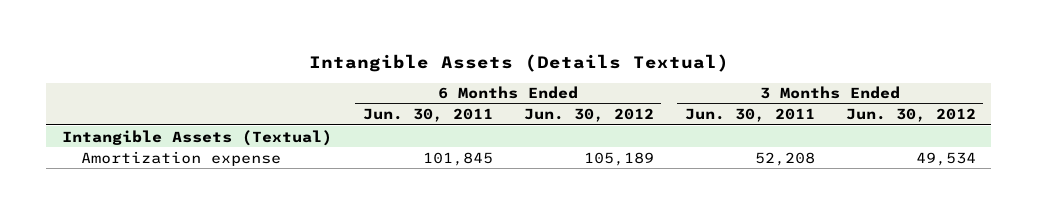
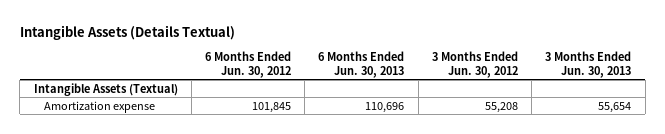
- | 6 Months Ended Jun. 30, 2011 | 6 Months Ended Jun. 30, 2012 | 3 Months Ended Jun. 30, 2011 | 3 Months Ended Jun. 30, 2012
+ | 6 Months Ended Jun. 30, 2012 | 6 Months Ended Jun. 30, 2013 | 3 Months Ended Jun. 30, 2012 | 3 Months Ended Jun. 30, 2013
- Amortization expense | 101,845 | 105,189 | 52,208 | 49,534
+ Amortization expense | 101,845 | 110,696 | 55,208 | 55,654

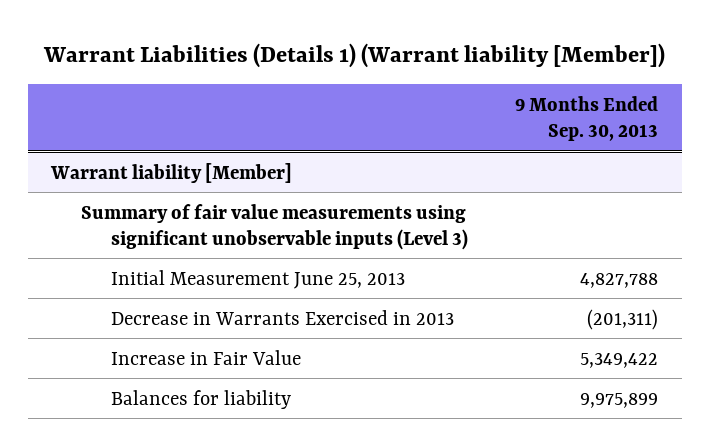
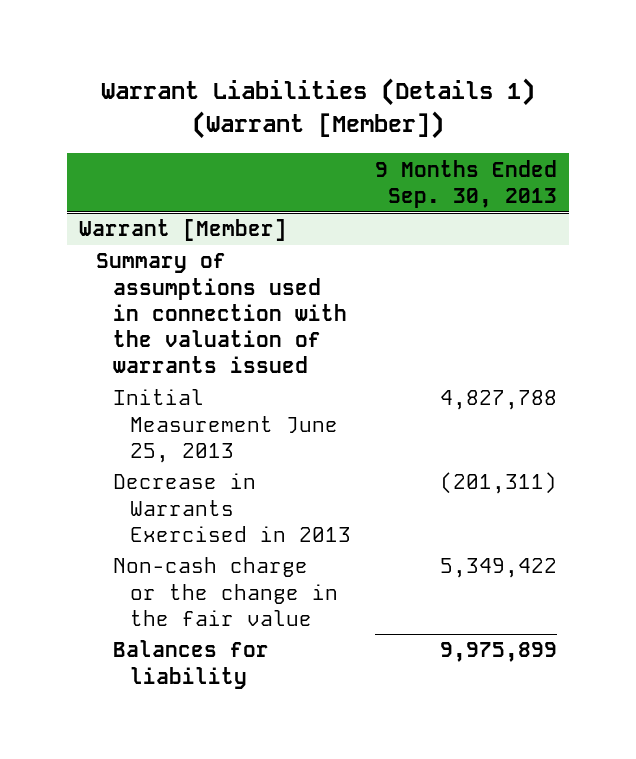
- Warrant Liabilities (Details 1) (Warrant liability [Member])
+ Warrant Liabilities (Details 1) (Warrant [Member])
- Warrant liability [Member]
- Summary of fair value measurements using significant unobservable inputs (Level 3)
+ Warrant [Member]
+ Summary of assumptions used in connection with the valuation of warrants issued
- Increase in Fair Value | 5,349,422
+ Non-cash charge or the change in the fair value | 5,349,422

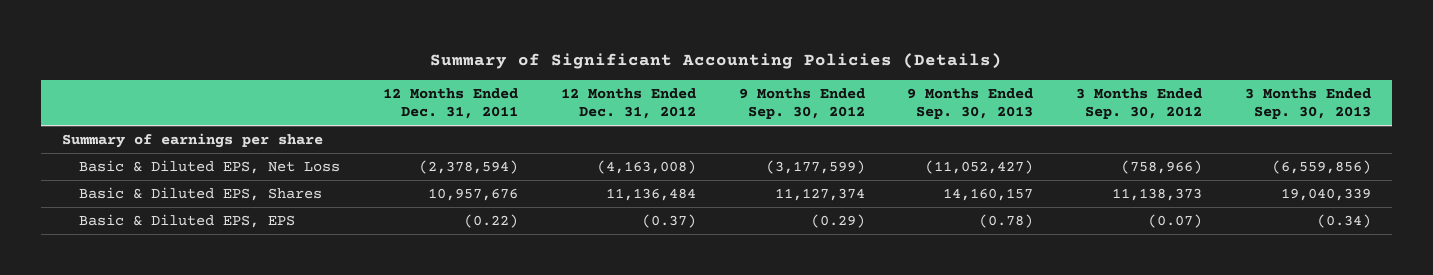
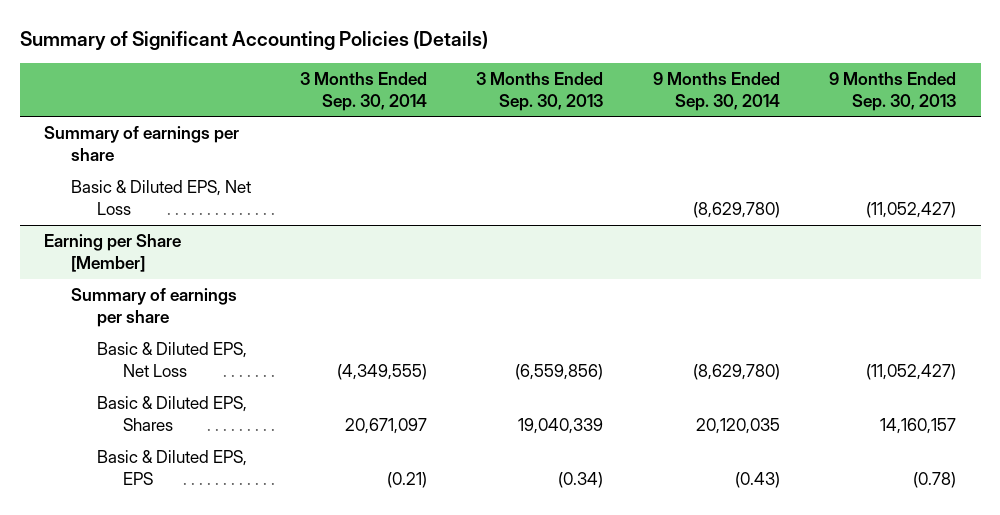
- | 12 Months Ended Dec. 31, 2011 | 12 Months Ended Dec. 31, 2012 | 9 Months Ended Sep. 30, 2012 | 9 Months Ended Sep. 30, 2013 | 3 Months Ended Sep. 30, 2012 | 3 Months Ended Sep. 30, 2013
+ | 3 Months Ended Sep. 30, 2014 | 3 Months Ended Sep. 30, 2013 | 9 Months Ended Sep. 30, 2014 | 9 Months Ended Sep. 30, 2013
+ Basic & Diluted EPS, Net Loss | | | (8,629,780) | (11,052,427)
+ Earning per Share [Member]
+ Summary of earnings per share

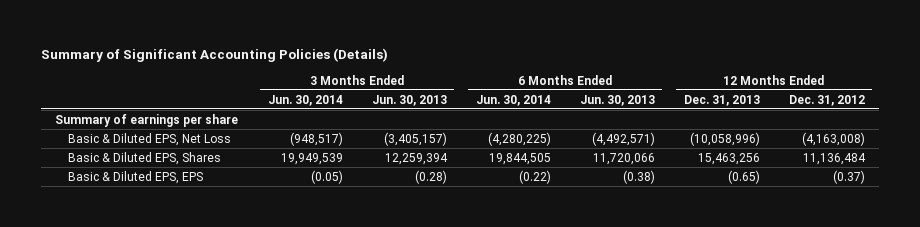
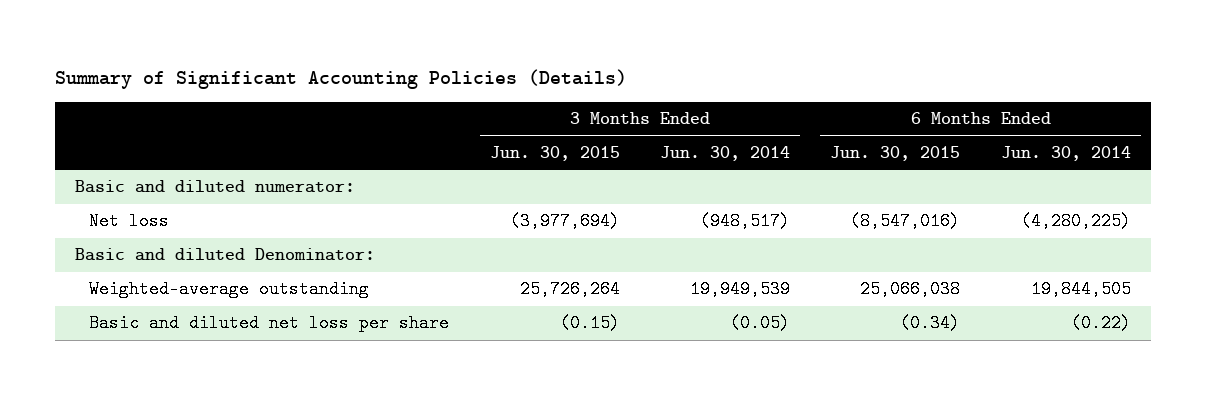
- | 3 Months Ended Jun. 30, 2014 | 3 Months Ended Jun. 30, 2013 | 6 Months Ended Jun. 30, 2014 | 6 Months Ended Jun. 30, 2013 | 12 Months Ended Dec. 31, 2013 | 12 Months Ended Dec. 31, 2012
+ | 3 Months Ended Jun. 30, 2015 | 3 Months Ended Jun. 30, 2014 | 6 Months Ended Jun. 30, 2015 | 6 Months Ended Jun. 30, 2014
- Summary of earnings per share
- Basic & Diluted EPS, Net Loss | (948,517) | (3,405,157) | (4,280,225) | (4,492,571) | (10,058,996) | (4,163,008)
- Basic & Diluted EPS, Shares | 19,949,539 | 12,259,394 | 19,844,505 | 11,720,066 | 15,463,256 | 11,136,484
- Basic & Diluted EPS, EPS | (0.05) | (0.28) | (0.22) | (0.38) | (0.65) | (0.37)
+ Basic and diluted numerator:
+ Net loss | (3,977,694) | (948,517) | (8,547,016) | (4,280,225)
+ Basic and diluted Denominator:
+ Weighted-average outstanding | 25,726,264 | 19,949,539 | 25,066,038 | 19,844,505
+ Basic and diluted net loss per share | (0.15) | (0.05) | (0.34) | (0.22)

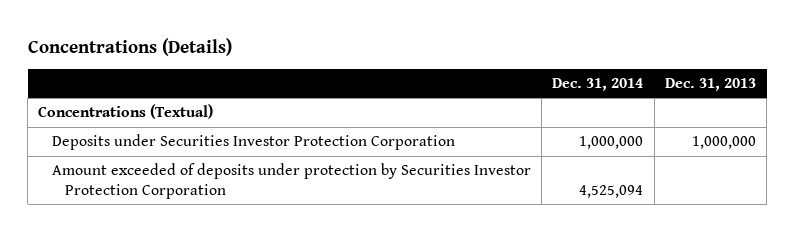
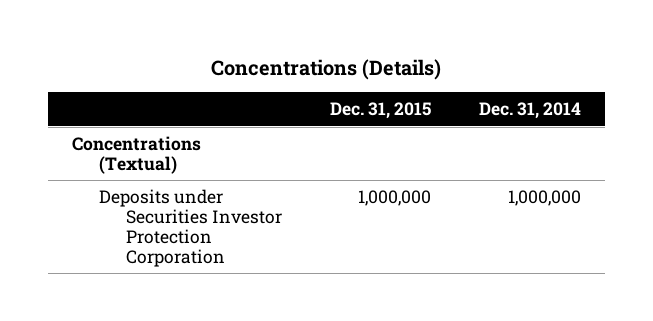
- | Dec. 31, 2014 | Dec. 31, 2013
+ | Dec. 31, 2015 | Dec. 31, 2014
- Amount exceeded of deposits under protection by Securities Investor Protection Corporation | 4,525,094 |

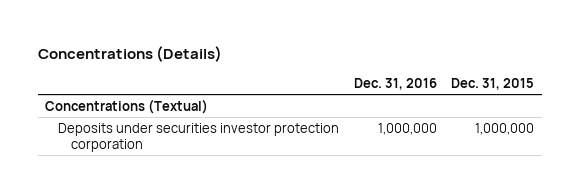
- | Dec. 31, 2015 | Dec. 31, 2014
+ | Dec. 31, 2016 | Dec. 31, 2015
- Deposits under Securities Investor Protection Corporation | 1,000,000 | 1,000,000
+ Deposits under securities investor protection corporation | 1,000,000 | 1,000,000

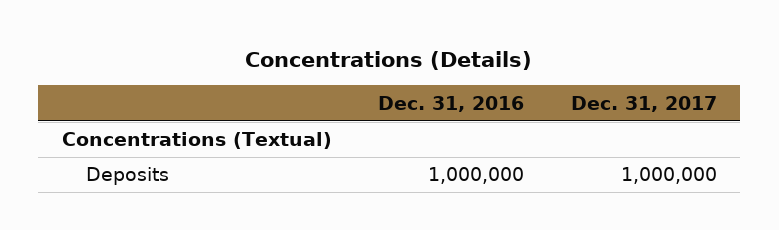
- | Dec. 31, 2016 | Dec. 31, 2015
+ | Dec. 31, 2016 | Dec. 31, 2017
- Deposits under securities investor protection corporation | 1,000,000 | 1,000,000
+ Deposits | 1,000,000 | 1,000,000

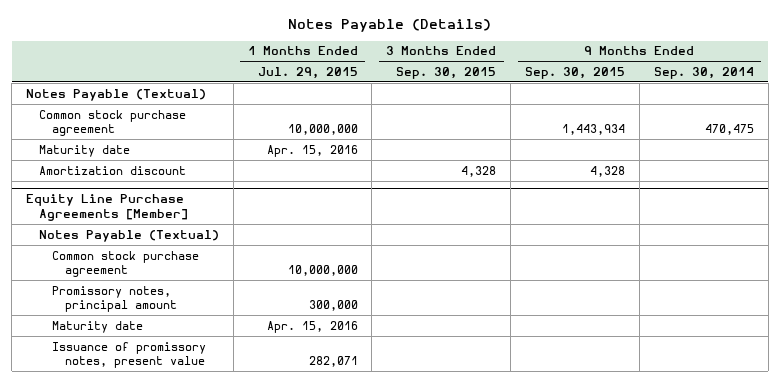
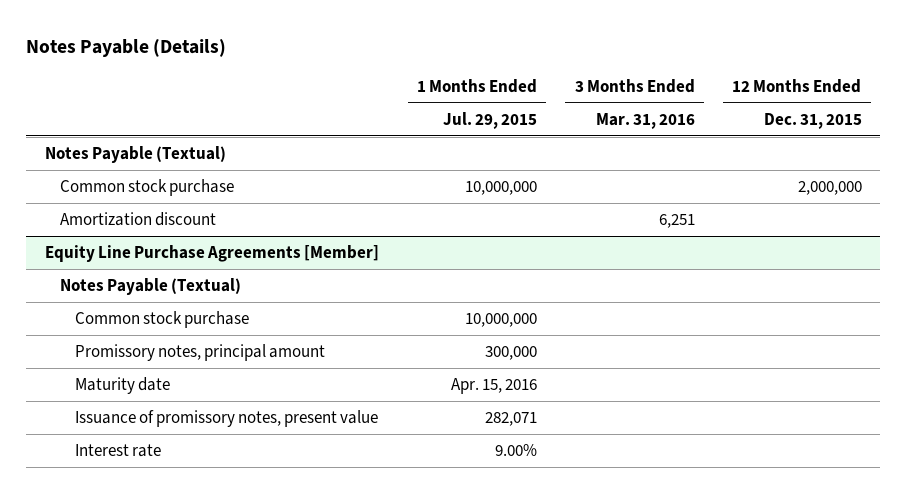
- | 1 Months Ended Jul. 29, 2015 | 3 Months Ended Sep. 30, 2015 | 9 Months Ended Sep. 30, 2015 | 9 Months Ended Sep. 30, 2014
+ | 1 Months Ended Jul. 29, 2015 | 3 Months Ended Mar. 31, 2016 | 12 Months Ended Dec. 31, 2015
- Common stock purchase agreement | 10,000,000 | | 1,443,934 | 470,475
- Maturity date | Apr. 15, 2016 | | |
+ Common stock purchase | 10,000,000 | | 2,000,000
@ Equity Line Purchase Agreements [Member]
- Common stock purchase agreement | 10,000,000 | | |
+ Common stock purchase | 10,000,000 | |
+ Interest rate | 9.00% | |

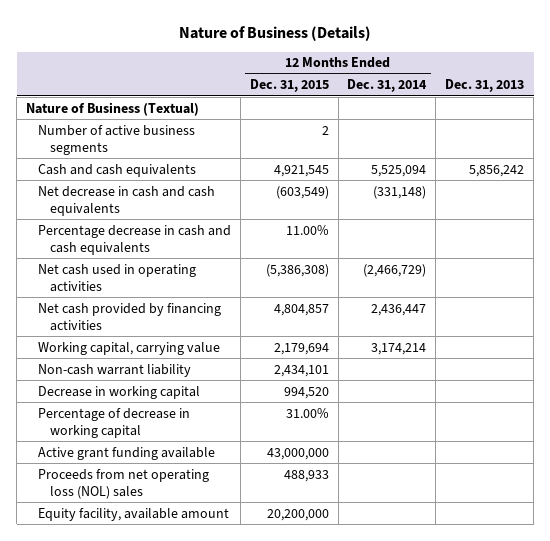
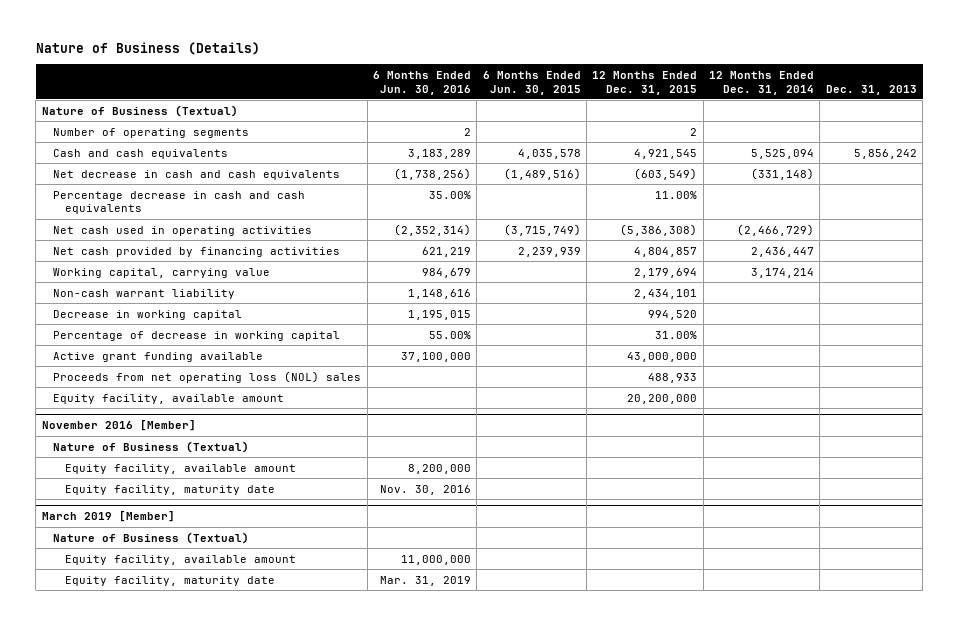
- | 12 Months Ended Dec. 31, 2015 | 12 Months Ended Dec. 31, 2014 | Dec. 31, 2013
+ | 6 Months Ended Jun. 30, 2016 | 6 Months Ended Jun. 30, 2015 | 12 Months Ended Dec. 31, 2015 | 12 Months Ended Dec. 31, 2014 | Dec. 31, 2013
- Number of active business segments | 2 | |
+ Number of operating segments | 2 | | 2 | |
+ November 2016 [Member]
+ Nature of Business (Textual)
+ Equity facility, available amount | 8,200,000 | | | |
+ Equity facility, maturity date | Nov. 30, 2016 | | | |
+ March 2019 [Member]
+ Nature of Business (Textual)
+ Equity facility, available amount | 11,000,000 | | | |
+ Equity facility, maturity date | Mar. 31, 2019 | | | |

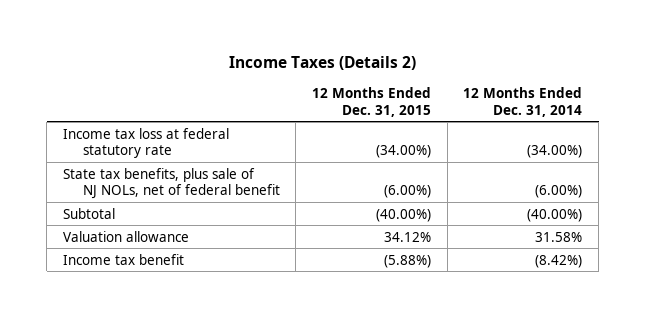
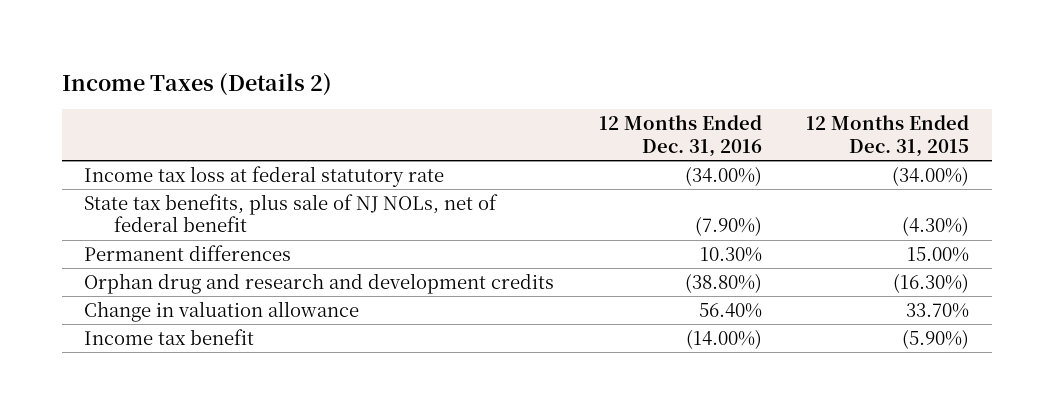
- | 12 Months Ended Dec. 31, 2015 | 12 Months Ended Dec. 31, 2014
+ | 12 Months Ended Dec. 31, 2016 | 12 Months Ended Dec. 31, 2015
- State tax benefits, plus sale of NJ NOLs, net of federal benefit | (6.00%) | (6.00%)
- Subtotal | (40.00%) | (40.00%)
- Valuation allowance | 34.12% | 31.58%
- Income tax benefit | (5.88%) | (8.42%)
+ State tax benefits, plus sale of NJ NOLs, net of federal benefit | (7.90%) | (4.30%)
+ Permanent differences | 10.30% | 15.00%
+ Orphan drug and research and development credits | (38.80%) | (16.30%)
+ Change in valuation allowance | 56.40% | 33.70%
+ Income tax benefit | (14.00%) | (5.90%)

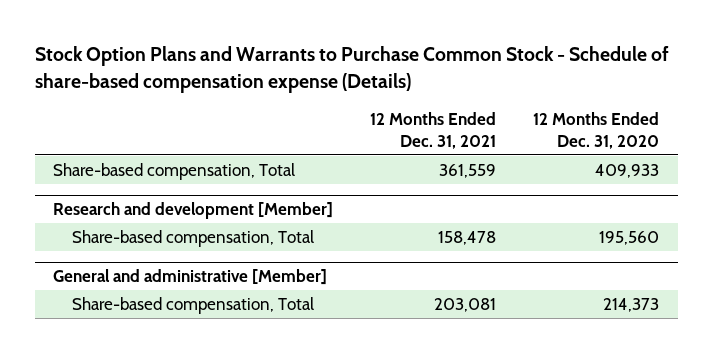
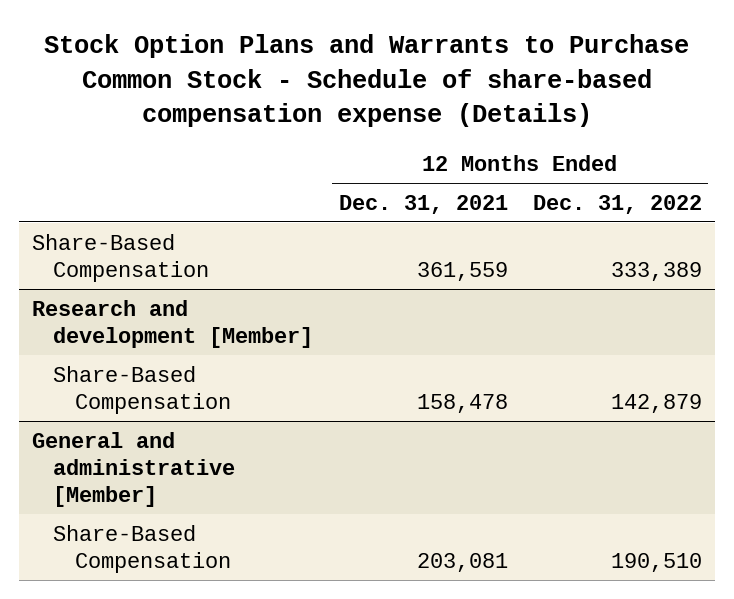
- | 12 Months Ended Dec. 31, 2021 | 12 Months Ended Dec. 31, 2020
+ | 12 Months Ended Dec. 31, 2021 | 12 Months Ended Dec. 31, 2022
- Share-based compensation, Total | 361,559 | 409,933
+ Share-Based Compensation | 361,559 | 333,389
@ Research and development [Member]
- Share-based compensation, Total | 158,478 | 195,560
+ Share-Based Compensation | 158,478 | 142,879
@ General and administrative [Member]
- Share-based compensation, Total | 203,081 | 214,373
+ Share-Based Compensation | 203,081 | 190,510

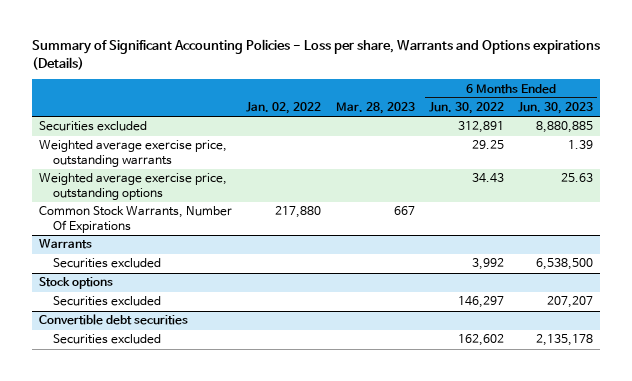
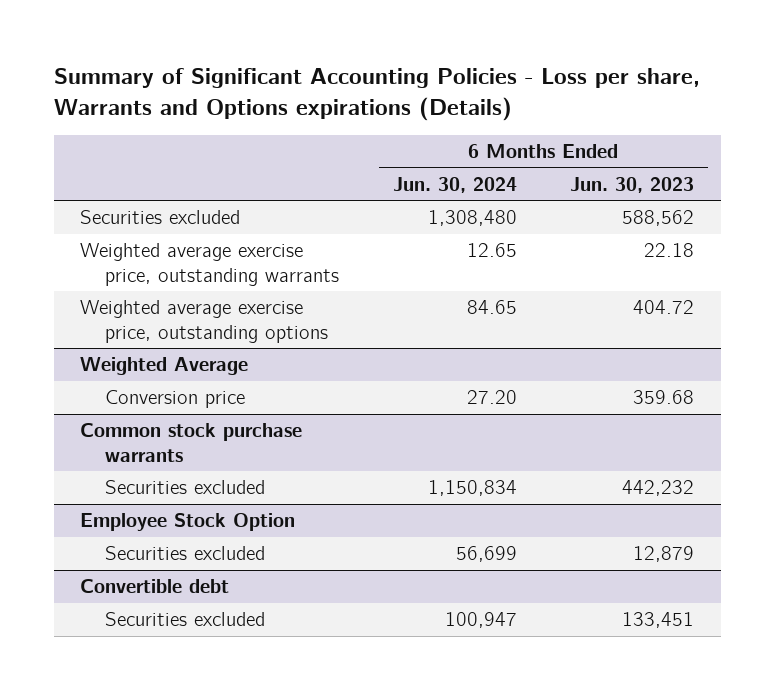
- | Jan. 02, 2022 | Mar. 28, 2023 | 6 Months Ended Jun. 30, 2022 | 6 Months Ended Jun. 30, 2023
+ | 6 Months Ended Jun. 30, 2024 | 6 Months Ended Jun. 30, 2023
- Securities excluded | | | 312,891 | 8,880,885
- Weighted average exercise price, outstanding warrants | | | 29.25 | 1.39
- Weighted average exercise price, outstanding options | | | 34.43 | 25.63
- Common Stock Warrants, Number Of Expirations | 217,880 | 667 | |
- Warrants
- Securities excluded | | | 3,992 | 6,538,500
- Stock options
- Securities excluded | | | 146,297 | 207,207
- Convertible debt securities
- Securities excluded | | | 162,602 | 2,135,178
+ Securities excluded | 1,308,480 | 588,562
+ Weighted average exercise price, outstanding warrants | 12.65 | 22.18
+ Weighted average exercise price, outstanding options | 84.65 | 404.72
+ Weighted Average
+ Conversion price | 27.20 | 359.68
+ Common stock purchase warrants
+ Securities excluded | 1,150,834 | 442,232
+ Employee Stock Option
+ Securities excluded | 56,699 | 12,879
+ Convertible debt
+ Securities excluded | 100,947 | 133,451

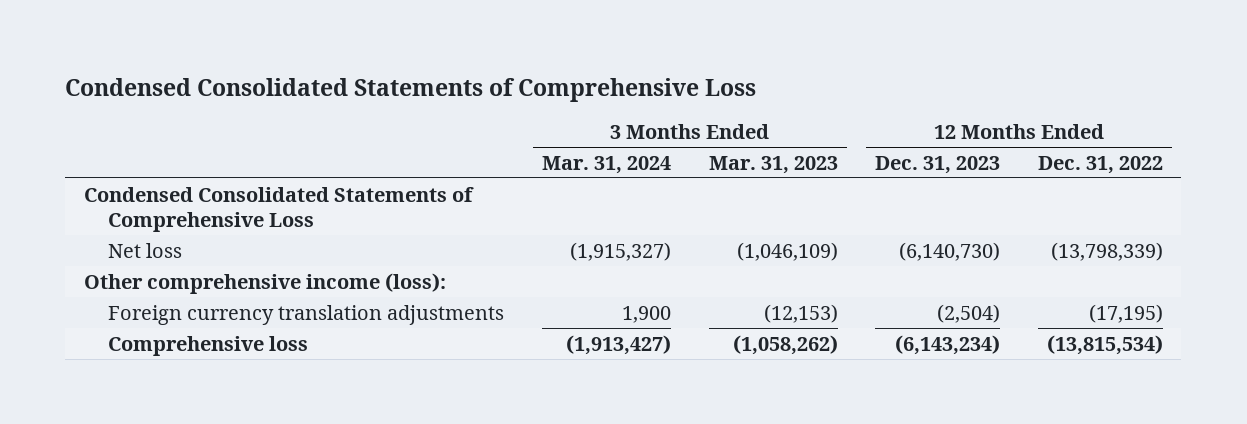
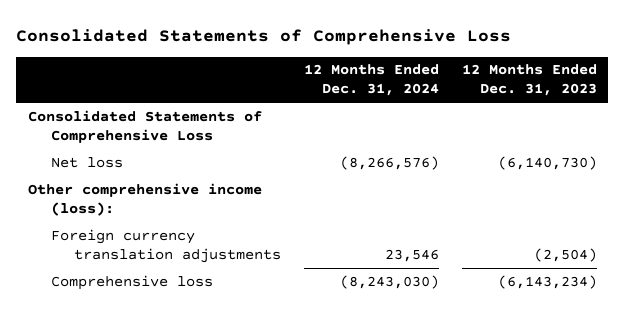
- Condensed Consolidated Statements of Comprehensive Loss
+ Consolidated Statements of Comprehensive Loss
- | 3 Months Ended Mar. 31, 2024 | 3 Months Ended Mar. 31, 2023 | 12 Months Ended Dec. 31, 2023 | 12 Months Ended Dec. 31, 2022
+ | 12 Months Ended Dec. 31, 2024 | 12 Months Ended Dec. 31, 2023
- Condensed Consolidated Statements of Comprehensive Loss
+ Consolidated Statements of Comprehensive Loss

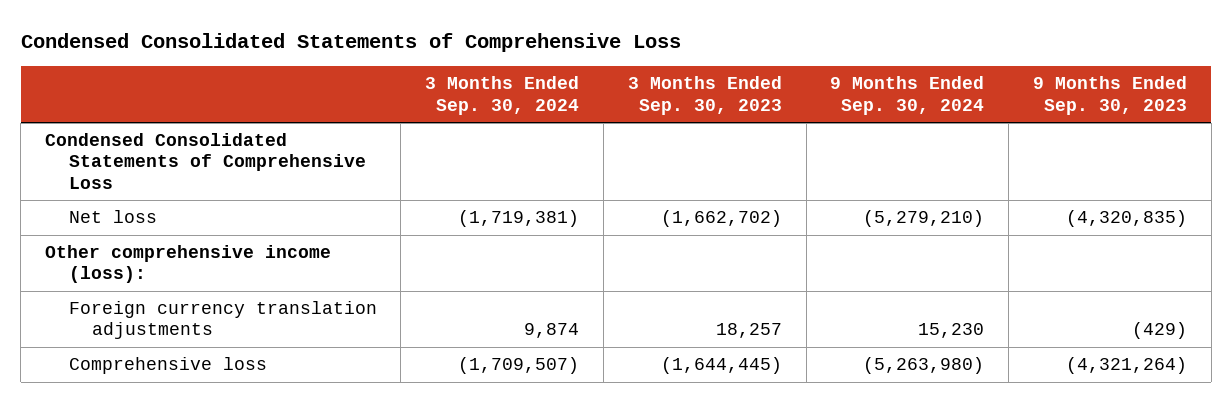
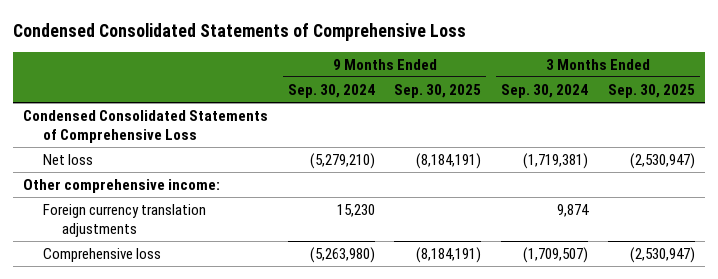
- | 3 Months Ended Sep. 30, 2024 | 3 Months Ended Sep. 30, 2023 | 9 Months Ended Sep. 30, 2024 | 9 Months Ended Sep. 30, 2023
+ | 9 Months Ended Sep. 30, 2024 | 9 Months Ended Sep. 30, 2025 | 3 Months Ended Sep. 30, 2024 | 3 Months Ended Sep. 30, 2025
- Other comprehensive income (loss):
+ Other comprehensive income:

